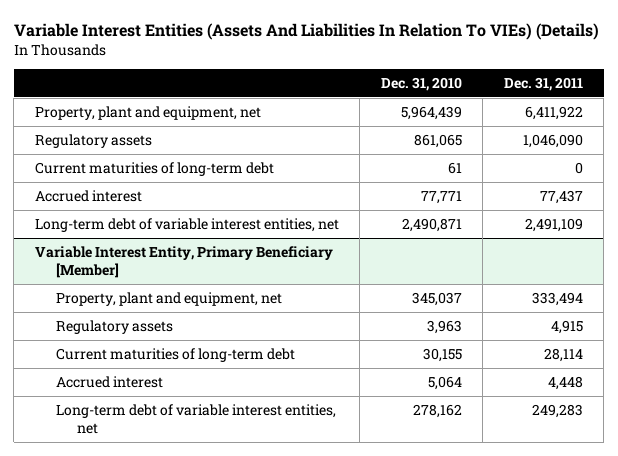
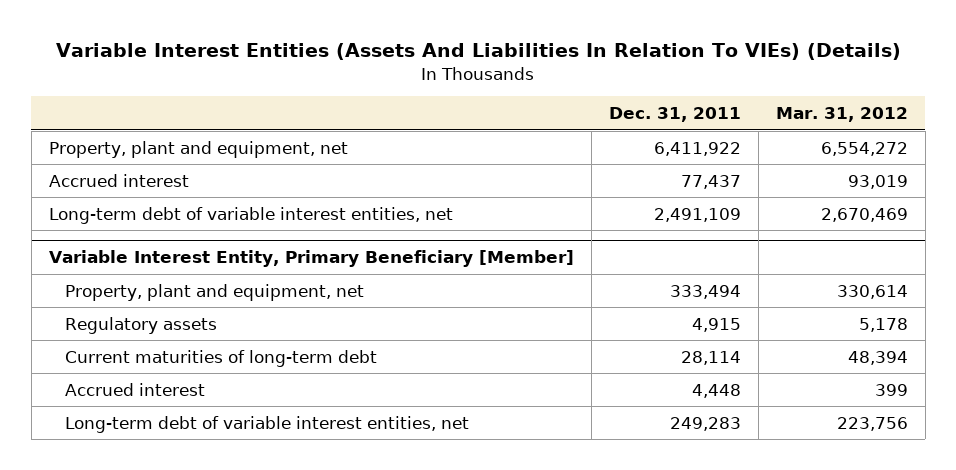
- | Dec. 31, 2010 | Dec. 31, 2011
+ | Dec. 31, 2011 | Mar. 31, 2012
- Regulatory assets | 861,065 | 1,046,090
- Current maturities of long-term debt | 61 | 0

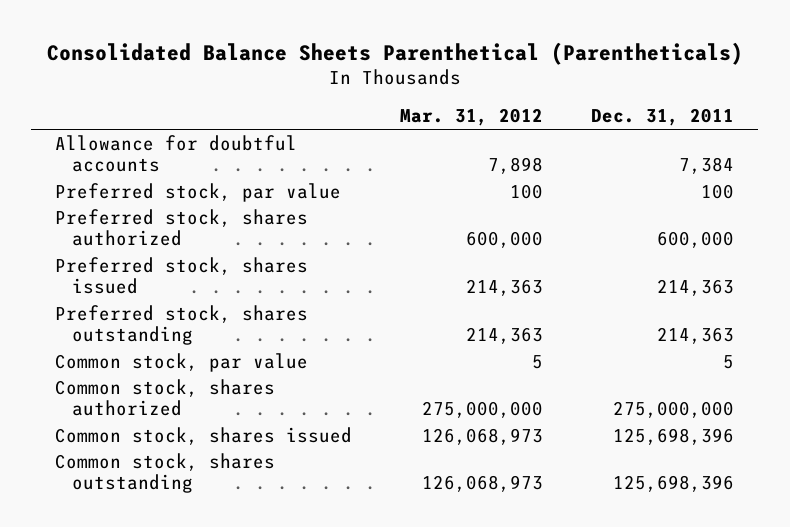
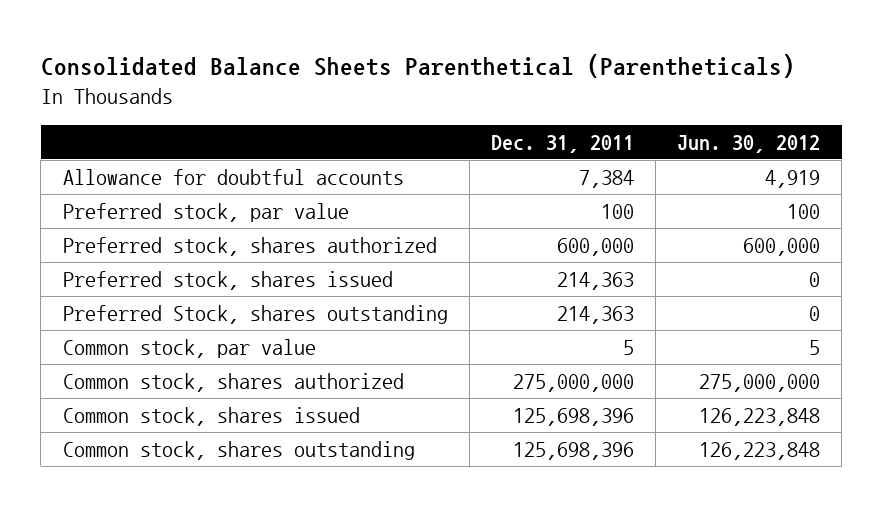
- | Mar. 31, 2012 | Dec. 31, 2011
+ | Dec. 31, 2011 | Jun. 30, 2012
- Preferred stock, shares outstanding | 214,363 | 214,363
+ Preferred Stock, shares outstanding | 214,363 | 0

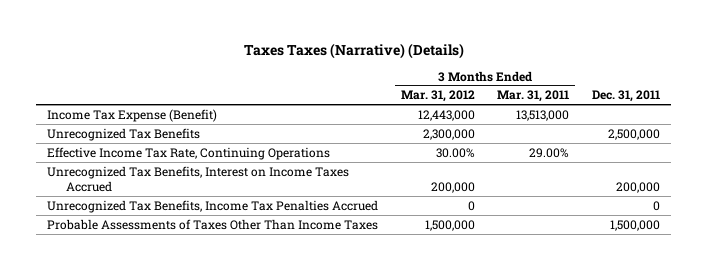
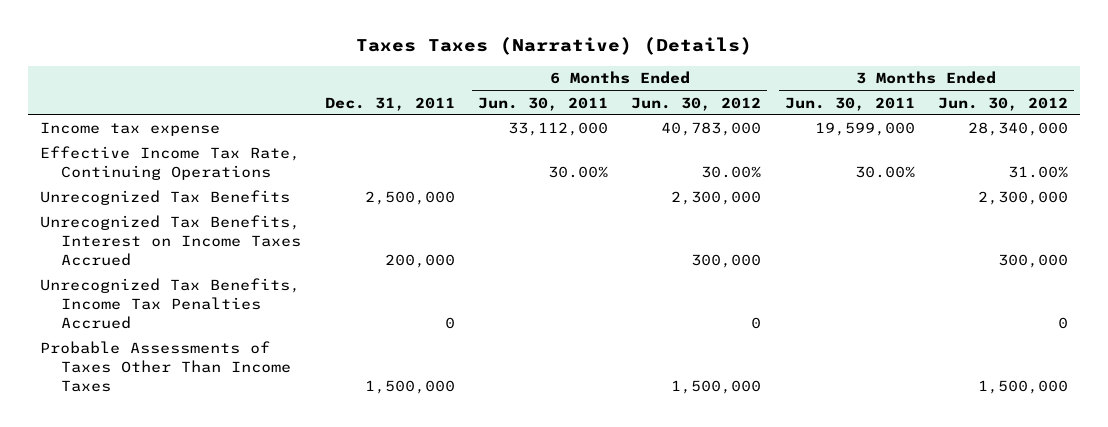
- | 3 Months Ended Mar. 31, 2012 | 3 Months Ended Mar. 31, 2011 | Dec. 31, 2011
+ | Dec. 31, 2011 | 6 Months Ended Jun. 30, 2011 | 6 Months Ended Jun. 30, 2012 | 3 Months Ended Jun. 30, 2011 | 3 Months Ended Jun. 30, 2012
- Income Tax Expense (Benefit) | 12,443,000 | 13,513,000 |
+ Income tax expense | | 33,112,000 | 40,783,000 | 19,599,000 | 28,340,000
moved down: Unrecognized Tax Benefits | 2,500,000 | | 2,300,000 | | 2,300,000

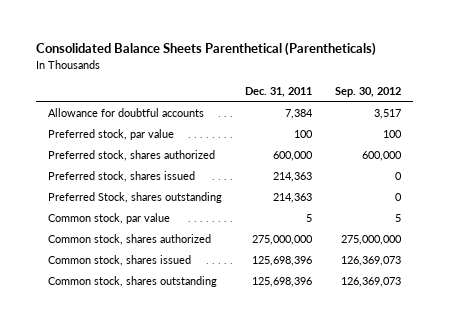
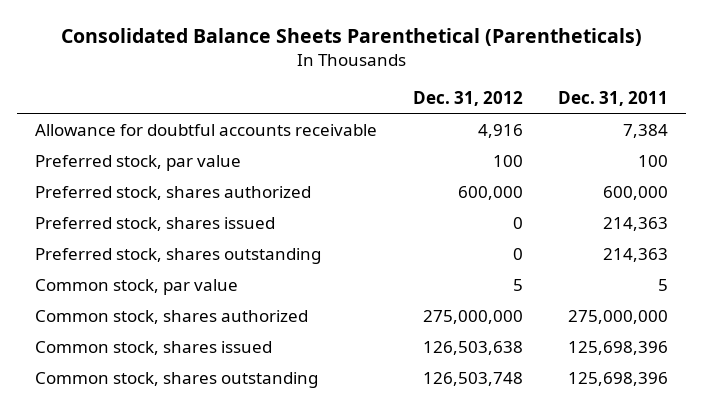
- | Dec. 31, 2011 | Sep. 30, 2012
+ | Dec. 31, 2012 | Dec. 31, 2011
- Allowance for doubtful accounts | 7,384 | 3,517
+ Allowance for doubtful accounts receivable | 4,916 | 7,384
- Preferred Stock, shares outstanding | 214,363 | 0
+ Preferred stock, shares outstanding | 0 | 214,363

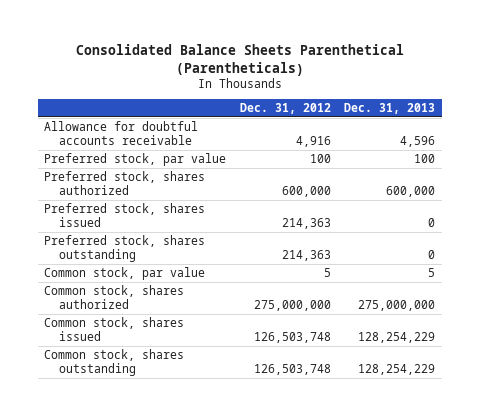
- | Dec. 31, 2012 | Dec. 31, 2011
+ | Dec. 31, 2012 | Dec. 31, 2013
- Preferred stock, shares issued | 0 | 214,363
- Preferred stock, shares outstanding | 0 | 214,363
+ Preferred stock, shares issued | 214,363 | 0
+ Preferred stock, shares outstanding | 214,363 | 0
- Common stock, shares issued | 126,503,638 | 125,698,396
+ Common stock, shares issued | 126,503,748 | 128,254,229

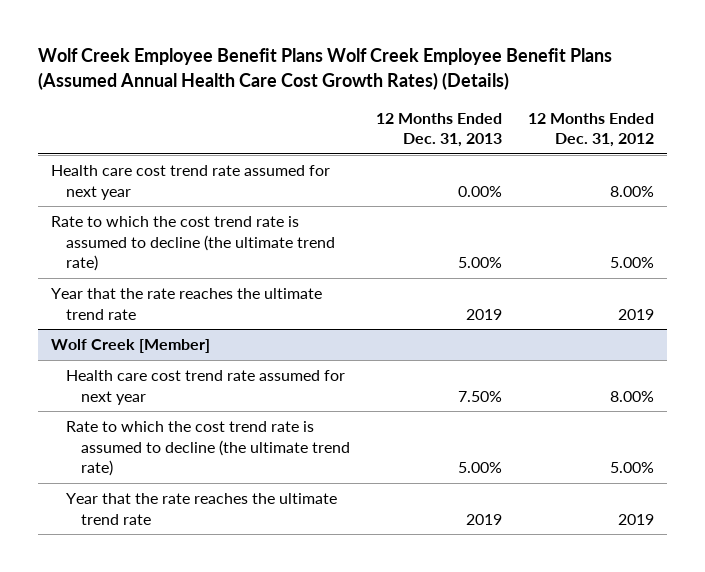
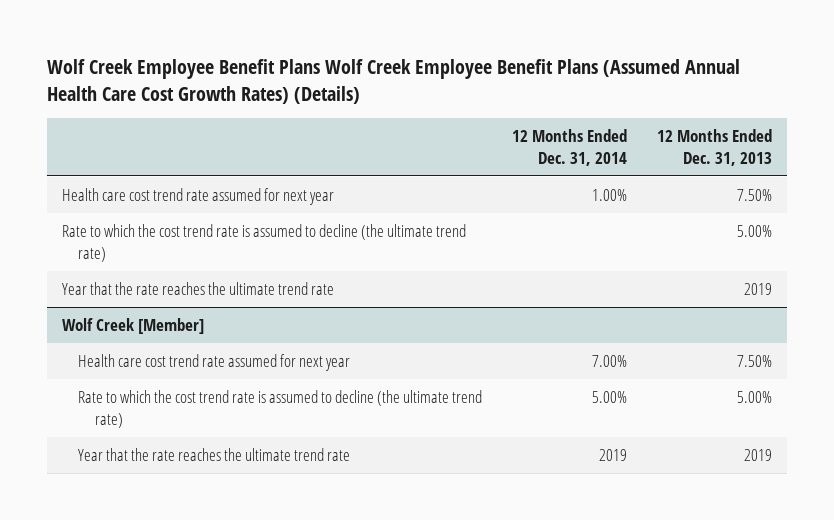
- | 12 Months Ended Dec. 31, 2013 | 12 Months Ended Dec. 31, 2012
+ | 12 Months Ended Dec. 31, 2014 | 12 Months Ended Dec. 31, 2013
- Health care cost trend rate assumed for next year | 0.00% | 8.00%
+ Health care cost trend rate assumed for next year | 1.00% | 7.50%

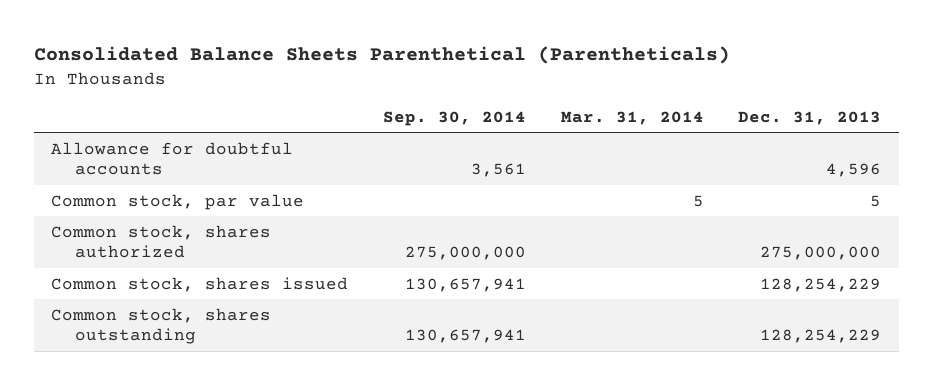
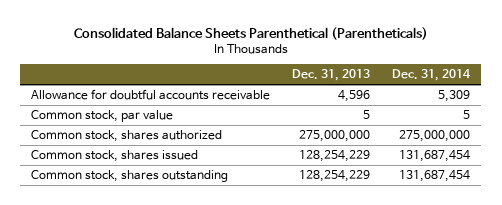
- | Sep. 30, 2014 | Mar. 31, 2014 | Dec. 31, 2013
+ | Dec. 31, 2013 | Dec. 31, 2014
- Allowance for doubtful accounts | 3,561 | | 4,596
+ Allowance for doubtful accounts receivable | 4,596 | 5,309

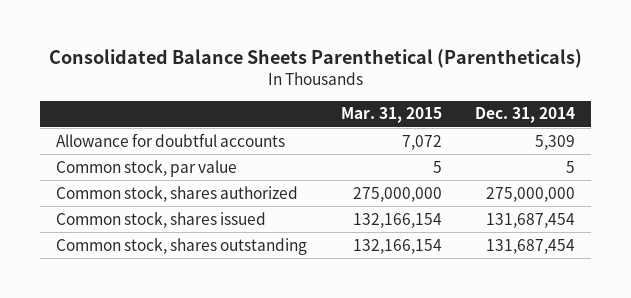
- | Dec. 31, 2013 | Dec. 31, 2014
+ | Mar. 31, 2015 | Dec. 31, 2014
- Allowance for doubtful accounts receivable | 4,596 | 5,309
+ Allowance for doubtful accounts | 7,072 | 5,309

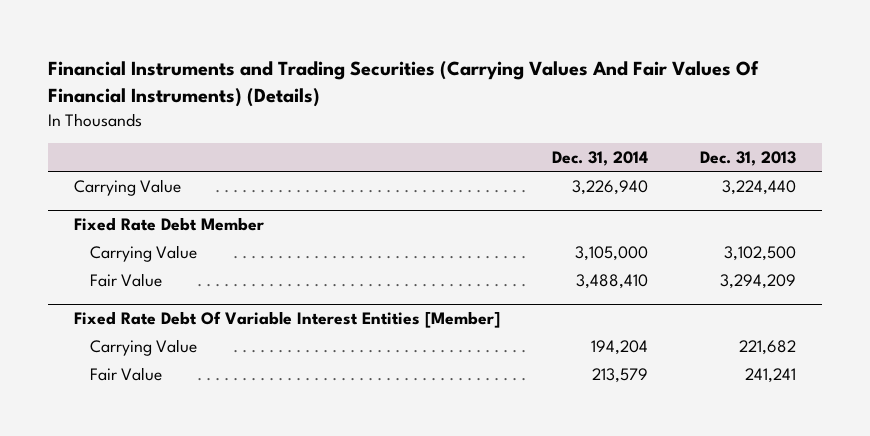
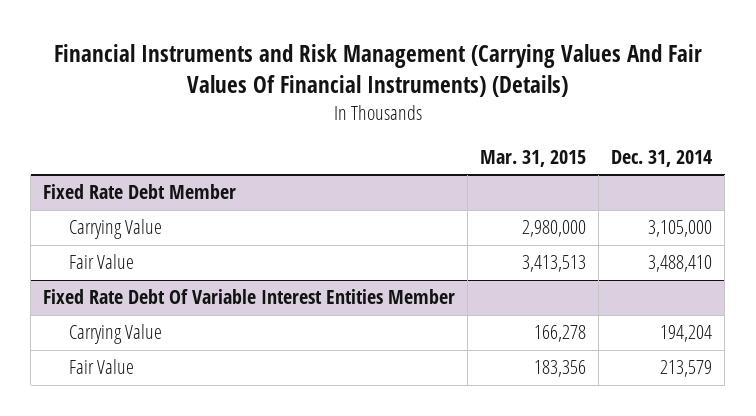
- Financial Instruments and Trading Securities (Carrying Values And Fair Values Of Financial Instruments) (Details)
+ Financial Instruments and Risk Management (Carrying Values And Fair Values Of Financial Instruments) (Details)
- | Dec. 31, 2014 | Dec. 31, 2013
+ | Mar. 31, 2015 | Dec. 31, 2014
- Carrying Value | 3,226,940 | 3,224,440
- Fixed Rate Debt Of Variable Interest Entities [Member]
+ Fixed Rate Debt Of Variable Interest Entities Member

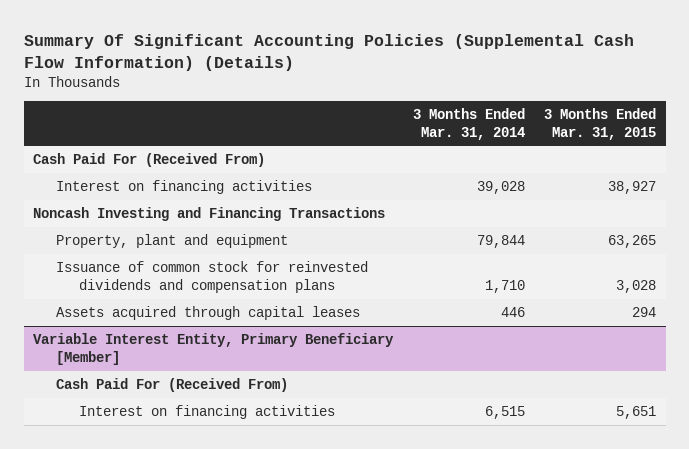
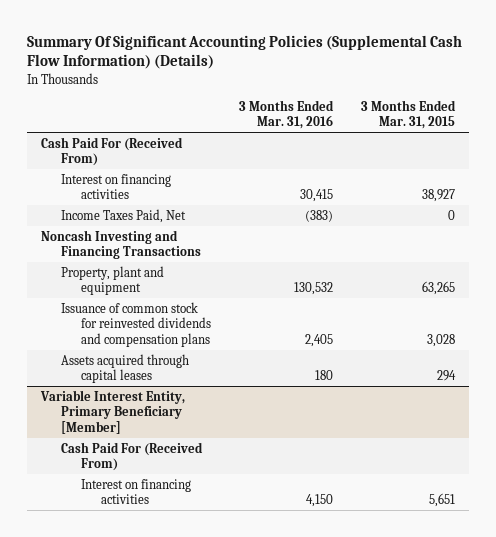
- | 3 Months Ended Mar. 31, 2014 | 3 Months Ended Mar. 31, 2015
+ | 3 Months Ended Mar. 31, 2016 | 3 Months Ended Mar. 31, 2015
+ Income Taxes Paid, Net | (383) | 0

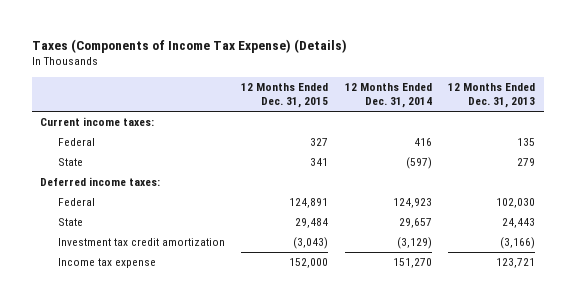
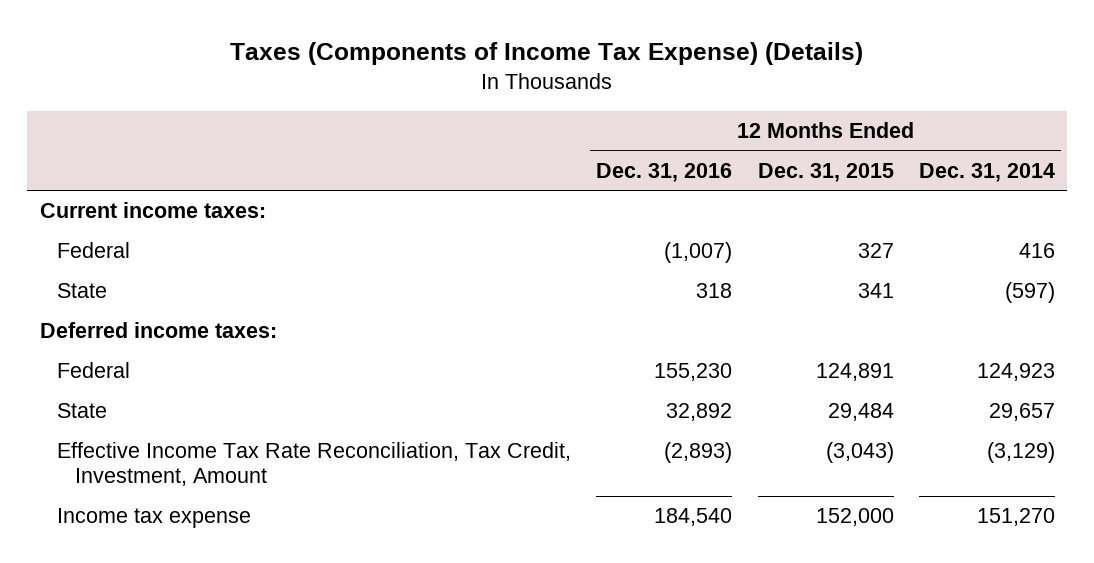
- | 12 Months Ended Dec. 31, 2015 | 12 Months Ended Dec. 31, 2014 | 12 Months Ended Dec. 31, 2013
+ | 12 Months Ended Dec. 31, 2016 | 12 Months Ended Dec. 31, 2015 | 12 Months Ended Dec. 31, 2014
- Investment tax credit amortization | (3,043) | (3,129) | (3,166)
+ Effective Income Tax Rate Reconciliation, Tax Credit, Investment, Amount | (2,893) | (3,043) | (3,129)

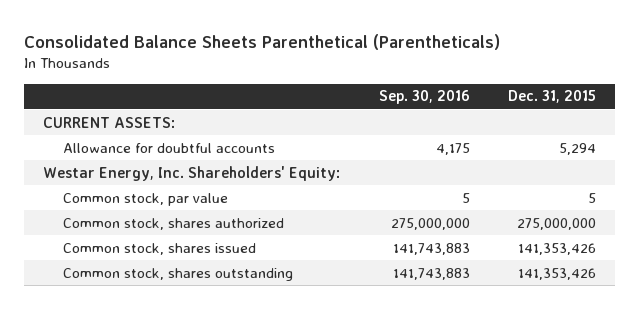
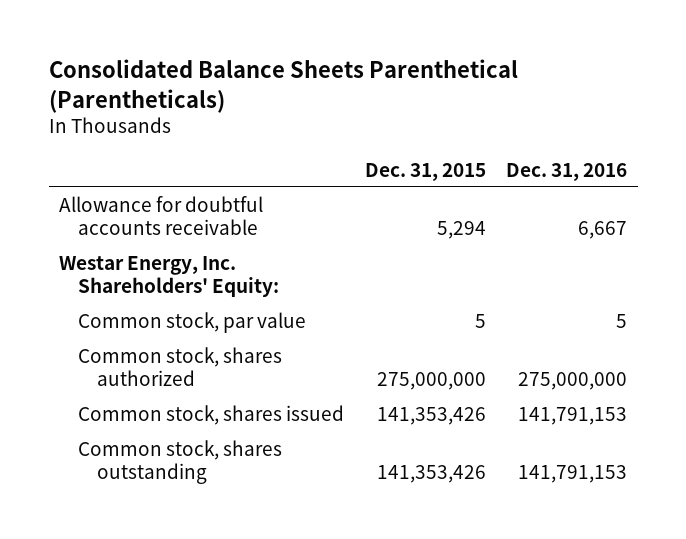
- | Sep. 30, 2016 | Dec. 31, 2015
+ | Dec. 31, 2015 | Dec. 31, 2016
- CURRENT ASSETS:
- Allowance for doubtful accounts | 4,175 | 5,294
+ Allowance for doubtful accounts receivable | 5,294 | 6,667

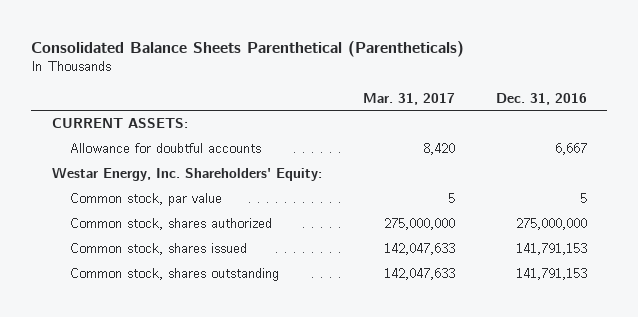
- | Dec. 31, 2015 | Dec. 31, 2016
+ | Mar. 31, 2017 | Dec. 31, 2016
- Allowance for doubtful accounts receivable | 5,294 | 6,667
+ CURRENT ASSETS:
+ Allowance for doubtful accounts | 8,420 | 6,667

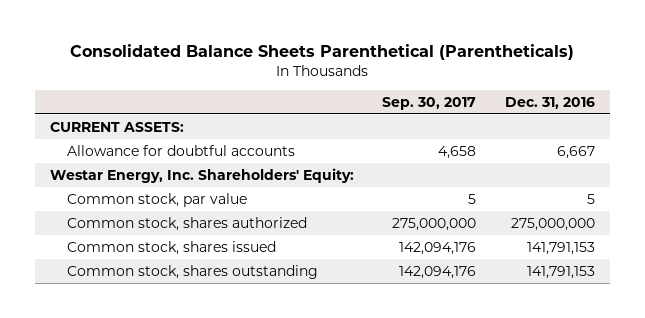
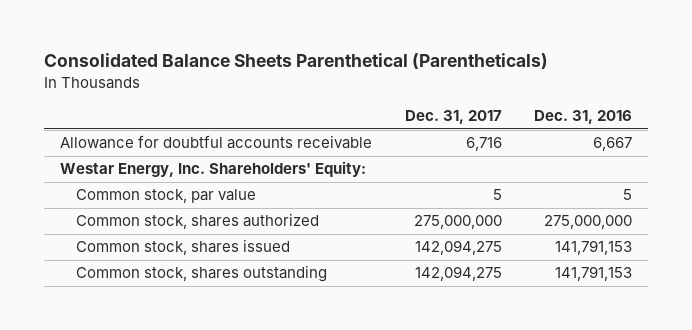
- | Sep. 30, 2017 | Dec. 31, 2016
+ | Dec. 31, 2017 | Dec. 31, 2016
- CURRENT ASSETS:
- Allowance for doubtful accounts | 4,658 | 6,667
+ Allowance for doubtful accounts receivable | 6,716 | 6,667

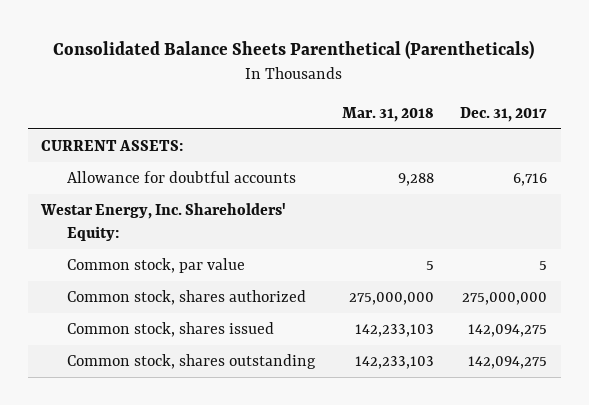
- | Dec. 31, 2017 | Dec. 31, 2016
+ | Mar. 31, 2018 | Dec. 31, 2017
- Allowance for doubtful accounts receivable | 6,716 | 6,667
+ CURRENT ASSETS:
+ Allowance for doubtful accounts | 9,288 | 6,716

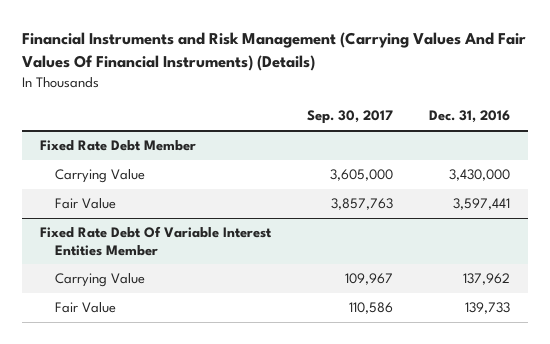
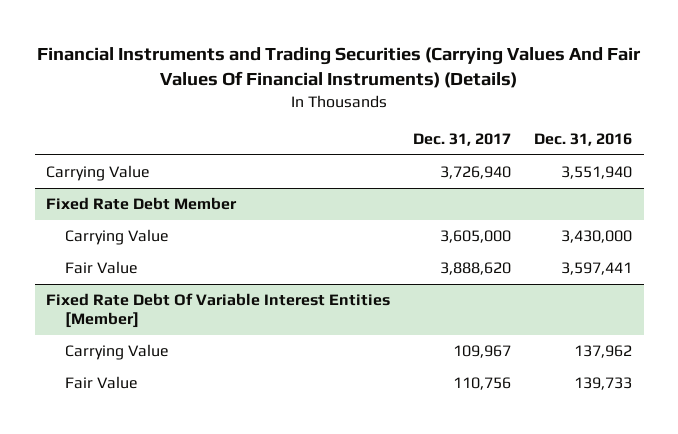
- Financial Instruments and Risk Management (Carrying Values And Fair Values Of Financial Instruments) (Details)
+ Financial Instruments and Trading Securities (Carrying Values And Fair Values Of Financial Instruments) (Details)
- | Sep. 30, 2017 | Dec. 31, 2016
+ | Dec. 31, 2017 | Dec. 31, 2016
+ Carrying Value | 3,726,940 | 3,551,940
- Fixed Rate Debt Of Variable Interest Entities Member
+ Fixed Rate Debt Of Variable Interest Entities [Member]

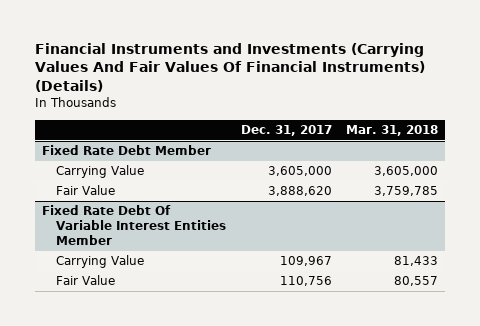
- Financial Instruments and Trading Securities (Carrying Values And Fair Values Of Financial Instruments) (Details)
+ Financial Instruments and Investments (Carrying Values And Fair Values Of Financial Instruments) (Details)
- | Dec. 31, 2017 | Dec. 31, 2016
+ | Dec. 31, 2017 | Mar. 31, 2018
- Carrying Value | 3,726,940 | 3,551,940
- Fixed Rate Debt Of Variable Interest Entities [Member]
+ Fixed Rate Debt Of Variable Interest Entities Member

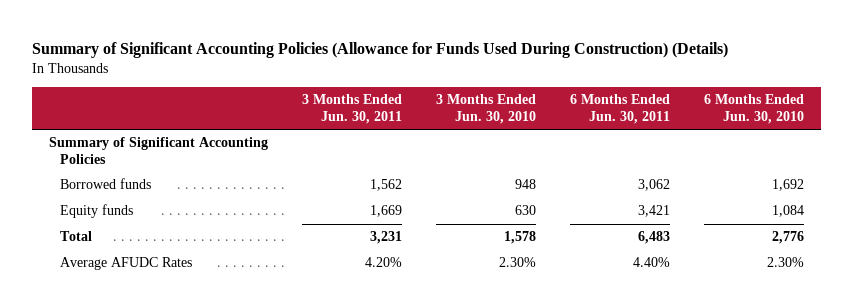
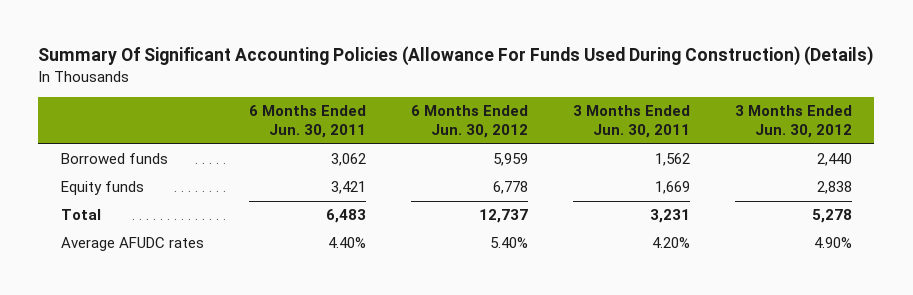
- Summary of Significant Accounting Policies (Allowance for Funds Used During Construction) (Details)
+ Summary Of Significant Accounting Policies (Allowance For Funds Used During Construction) (Details)
- | 3 Months Ended Jun. 30, 2011 | 3 Months Ended Jun. 30, 2010 | 6 Months Ended Jun. 30, 2011 | 6 Months Ended Jun. 30, 2010
+ | 6 Months Ended Jun. 30, 2011 | 6 Months Ended Jun. 30, 2012 | 3 Months Ended Jun. 30, 2011 | 3 Months Ended Jun. 30, 2012
- Summary of Significant Accounting Policies
- Average AFUDC Rates | 4.20% | 2.30% | 4.40% | 2.30%
+ Average AFUDC rates | 4.40% | 5.40% | 4.20% | 4.90%

